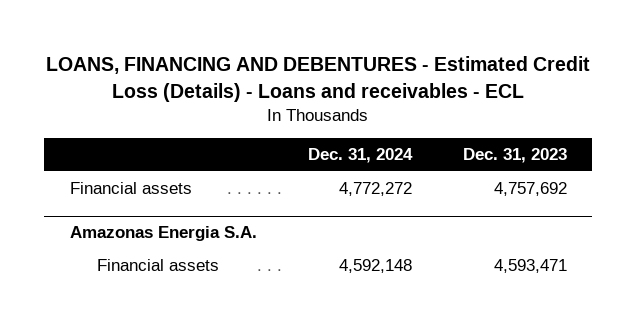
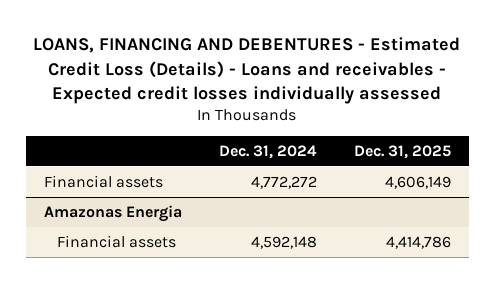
- LOANS, FINANCING AND DEBENTURES - Estimated Credit Loss (Details) - Loans and receivables - ECL
+ LOANS, FINANCING AND DEBENTURES - Estimated Credit Loss (Details) - Loans and receivables - Expected credit losses individually assessed
- | Dec. 31, 2024 | Dec. 31, 2023
+ | Dec. 31, 2024 | Dec. 31, 2025
- Amazonas Energia S.A.
+ Amazonas Energia

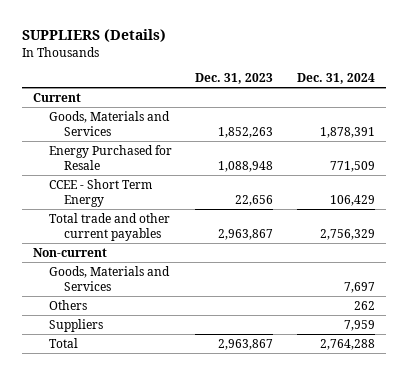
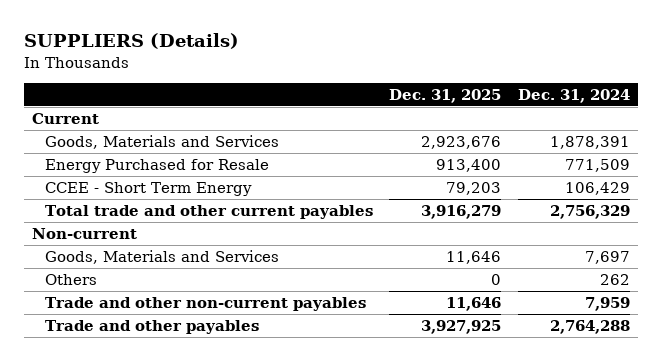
- | Dec. 31, 2023 | Dec. 31, 2024
+ | Dec. 31, 2025 | Dec. 31, 2024
- Suppliers | | 7,959
- Total | 2,963,867 | 2,764,288
+ Trade and other non-current payables | 11,646 | 7,959
+ Trade and other payables | 3,927,925 | 2,764,288

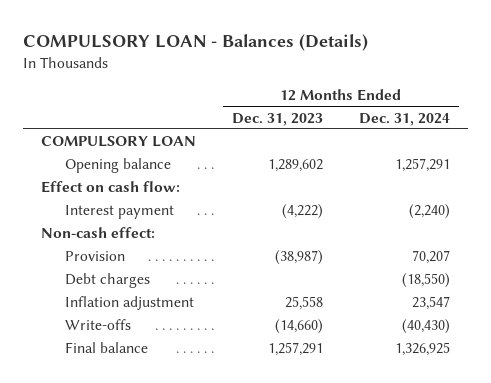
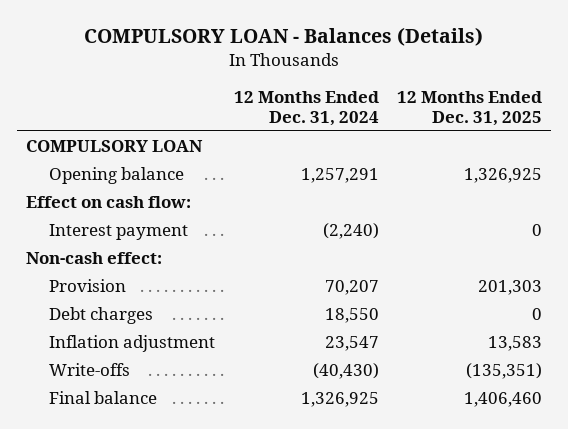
- | 12 Months Ended Dec. 31, 2023 | 12 Months Ended Dec. 31, 2024
+ | 12 Months Ended Dec. 31, 2024 | 12 Months Ended Dec. 31, 2025
- Debt charges | | (18,550)
+ Debt charges | 18,550 | 0

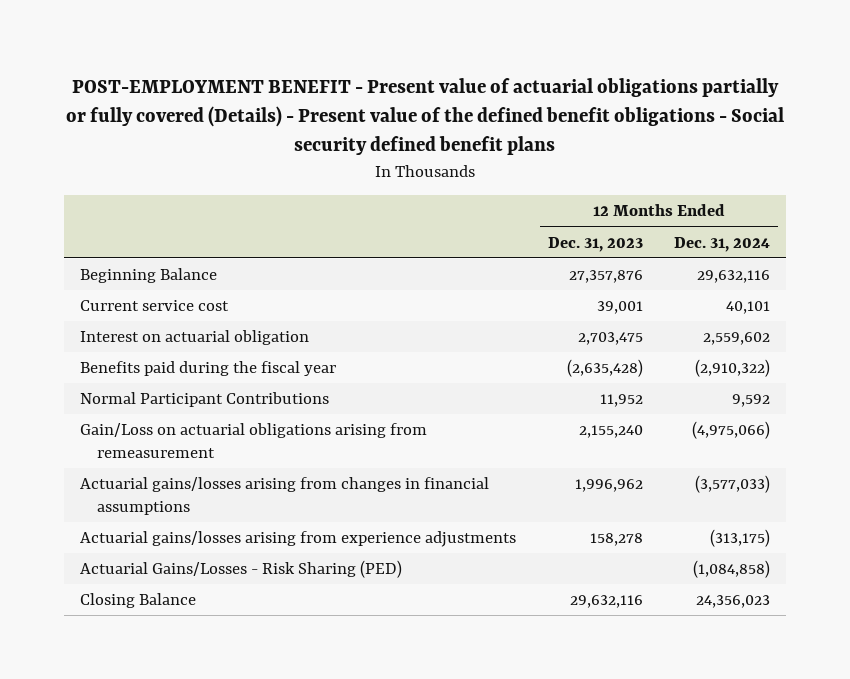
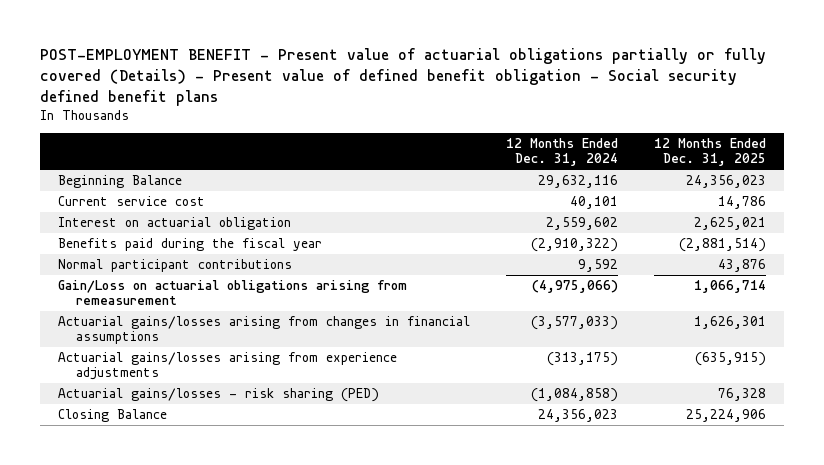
- POST-EMPLOYMENT BENEFIT - Present value of actuarial obligations partially or fully covered (Details) - Present value of the defined benefit obligations - Social security defined benefit plans
+ POST-EMPLOYMENT BENEFIT - Present value of actuarial obligations partially or fully covered (Details) - Present value of defined benefit obligation - Social security defined benefit plans
- | 12 Months Ended Dec. 31, 2023 | 12 Months Ended Dec. 31, 2024
+ | 12 Months Ended Dec. 31, 2024 | 12 Months Ended Dec. 31, 2025
- Normal Participant Contributions | 11,952 | 9,592
+ Normal participant contributions | 9,592 | 43,876
- Actuarial Gains/Losses - Risk Sharing (PED) | | (1,084,858)
+ Actuarial gains/losses - risk sharing (PED) | (1,084,858) | 76,328

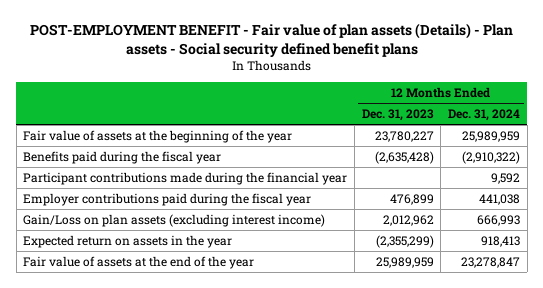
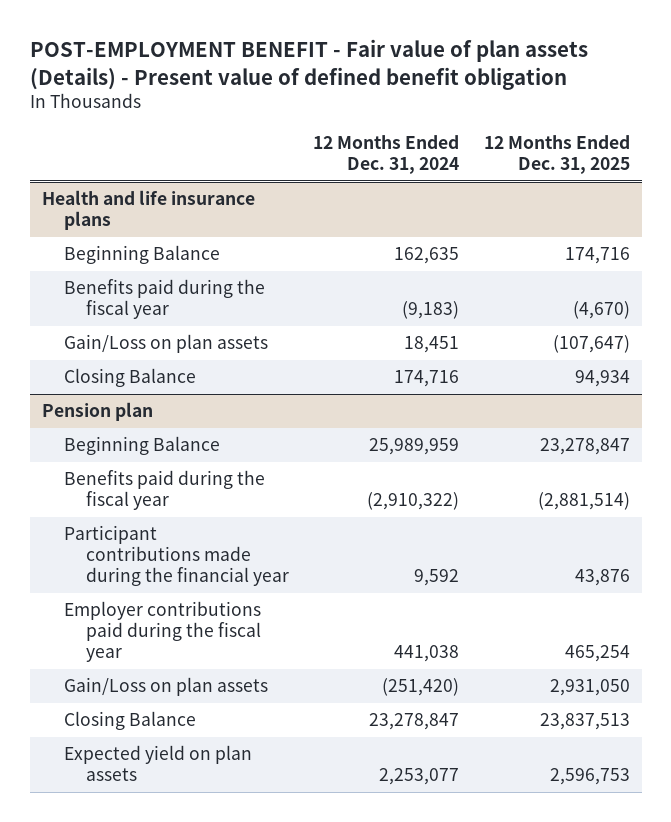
- POST-EMPLOYMENT BENEFIT - Fair value of plan assets (Details) - Plan assets - Social security defined benefit plans
+ POST-EMPLOYMENT BENEFIT - Fair value of plan assets (Details) - Present value of defined benefit obligation
- | 12 Months Ended Dec. 31, 2023 | 12 Months Ended Dec. 31, 2024
+ | 12 Months Ended Dec. 31, 2024 | 12 Months Ended Dec. 31, 2025
- Fair value of assets at the beginning of the year | 23,780,227 | 25,989,959
+ Health and life insurance plans
+ Beginning Balance | 162,635 | 174,716
+ Benefits paid during the fiscal year | (9,183) | (4,670)
+ Gain/Loss on plan assets | 18,451 | (107,647)
+ Closing Balance | 174,716 | 94,934
+ Pension plan
+ Beginning Balance | 25,989,959 | 23,278,847
- Gain/Loss on plan assets (excluding interest income) | 2,012,962 | 666,993
- Expected return on assets in the year | (2,355,299) | 918,413
- Fair value of assets at the end of the year | 25,989,959 | 23,278,847
+ Gain/Loss on plan assets | (251,420) | 2,931,050
+ Closing Balance | 23,278,847 | 23,837,513
+ Expected yield on plan assets | 2,253,077 | 2,596,753

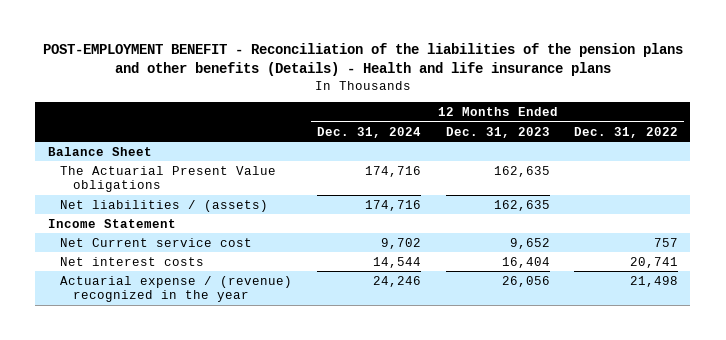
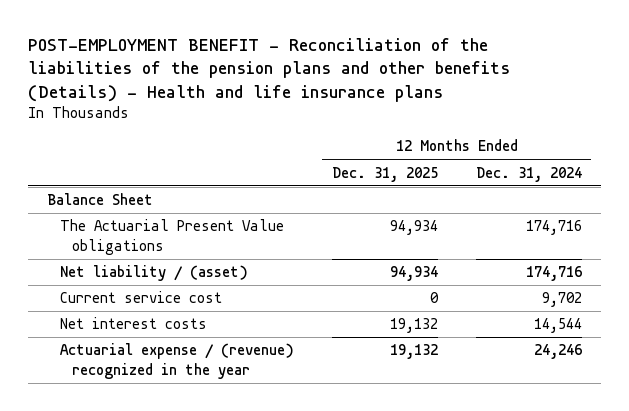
- | 12 Months Ended Dec. 31, 2024 | 12 Months Ended Dec. 31, 2023 | 12 Months Ended Dec. 31, 2022
+ | 12 Months Ended Dec. 31, 2025 | 12 Months Ended Dec. 31, 2024
- Net liabilities / (assets) | 174,716 | 162,635 |
- Income Statement
- Net Current service cost | 9,702 | 9,652 | 757
+ Net liability / (asset) | 94,934 | 174,716
+ Current service cost | 0 | 9,702

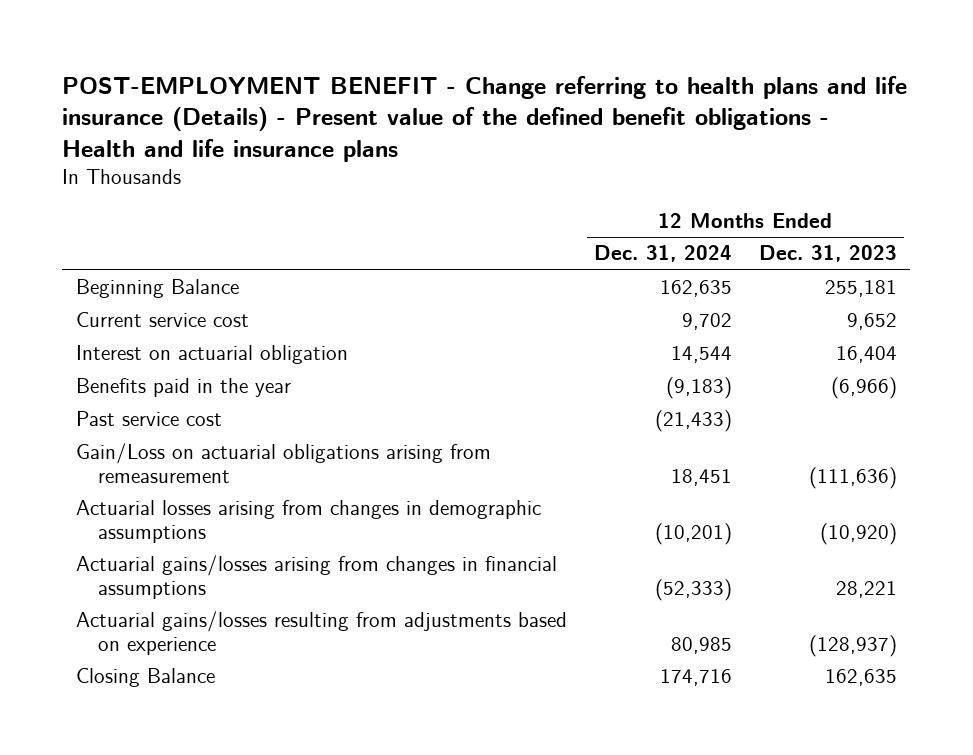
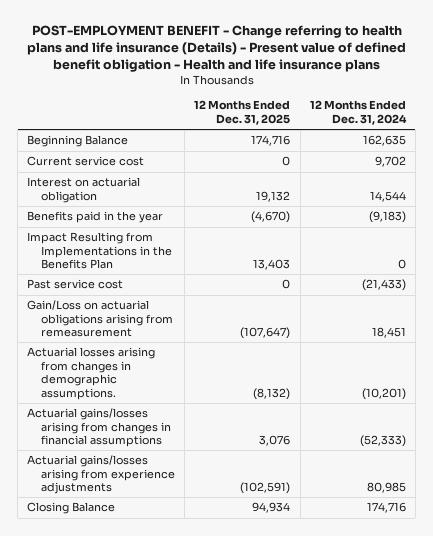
- POST-EMPLOYMENT BENEFIT - Change referring to health plans and life insurance (Details) - Present value of the defined benefit obligations - Health and life insurance plans
+ POST-EMPLOYMENT BENEFIT - Change referring to health plans and life insurance (Details) - Present value of defined benefit obligation - Health and life insurance plans
- | 12 Months Ended Dec. 31, 2024 | 12 Months Ended Dec. 31, 2023
+ | 12 Months Ended Dec. 31, 2025 | 12 Months Ended Dec. 31, 2024
+ Impact Resulting from Implementations in the Benefits Plan | 13,403 | 0
- Actuarial losses arising from changes in demographic assumptions | (10,201) | (10,920)
+ Actuarial losses arising from changes in demographic assumptions. | (8,132) | (10,201)
- Actuarial gains/losses resulting from adjustments based on experience | 80,985 | (128,937)
+ Actuarial gains/losses arising from experience adjustments | (102,591) | 80,985

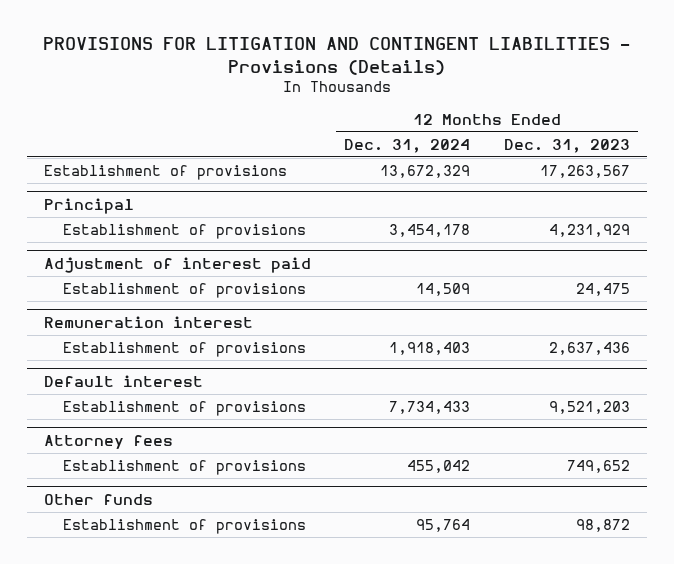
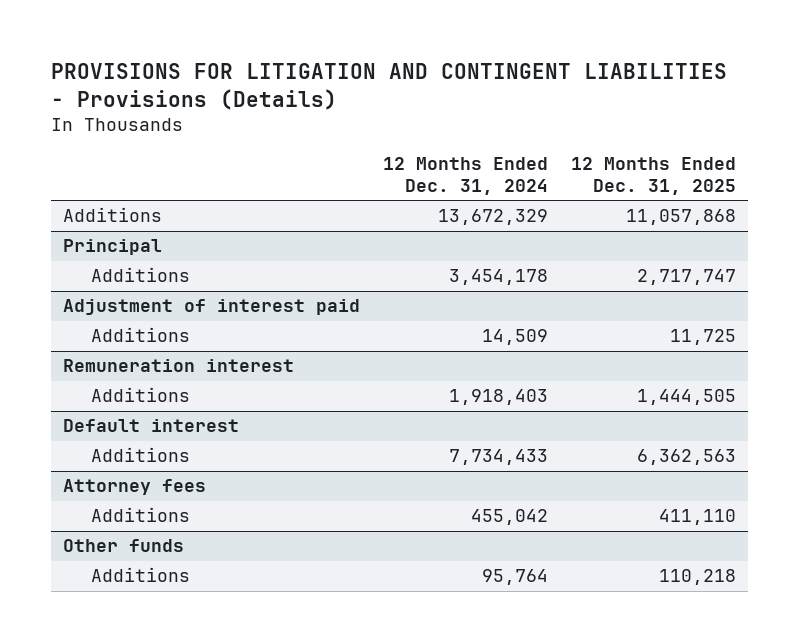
- | 12 Months Ended Dec. 31, 2024 | 12 Months Ended Dec. 31, 2023
+ | 12 Months Ended Dec. 31, 2024 | 12 Months Ended Dec. 31, 2025
- Establishment of provisions | 13,672,329 | 17,263,567
+ Additions | 13,672,329 | 11,057,868
@ Principal
- Establishment of provisions | 3,454,178 | 4,231,929
+ Additions | 3,454,178 | 2,717,747
@ Adjustment of interest paid
- Establishment of provisions | 14,509 | 24,475
+ Additions | 14,509 | 11,725
@ Remuneration interest
- Establishment of provisions | 1,918,403 | 2,637,436
+ Additions | 1,918,403 | 1,444,505
@ Default interest
- Establishment of provisions | 7,734,433 | 9,521,203
+ Additions | 7,734,433 | 6,362,563
@ Attorney fees
- Establishment of provisions | 455,042 | 749,652
+ Additions | 455,042 | 411,110
@ Other funds
- Establishment of provisions | 95,764 | 98,872
+ Additions | 95,764 | 110,218

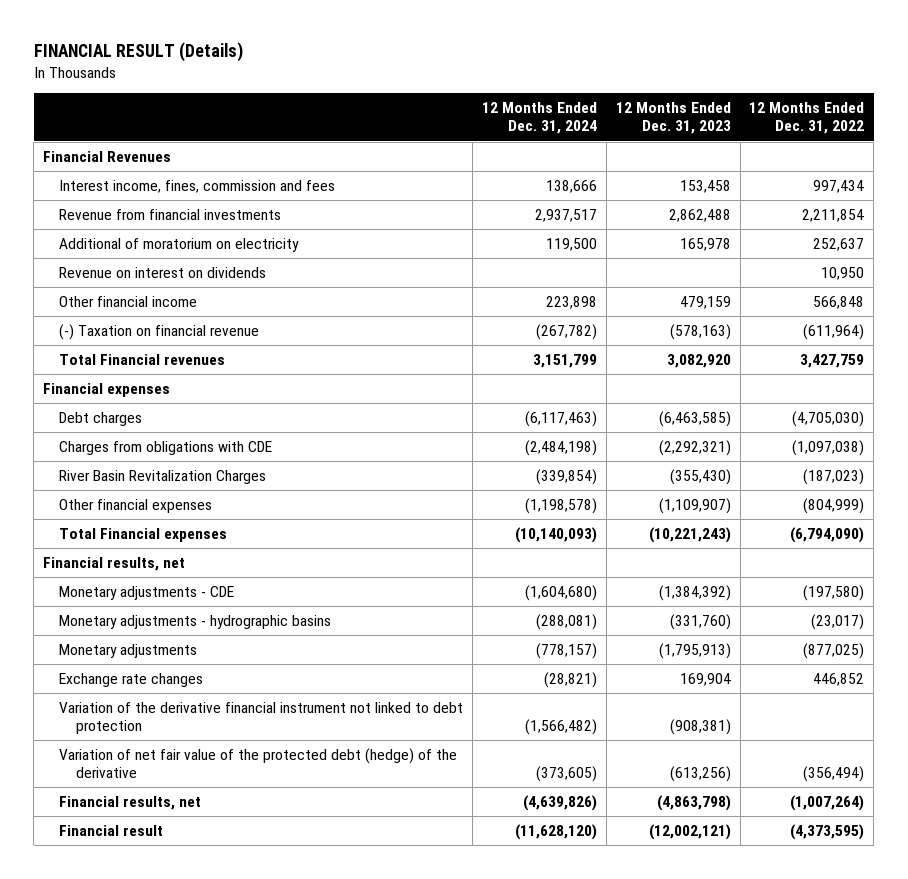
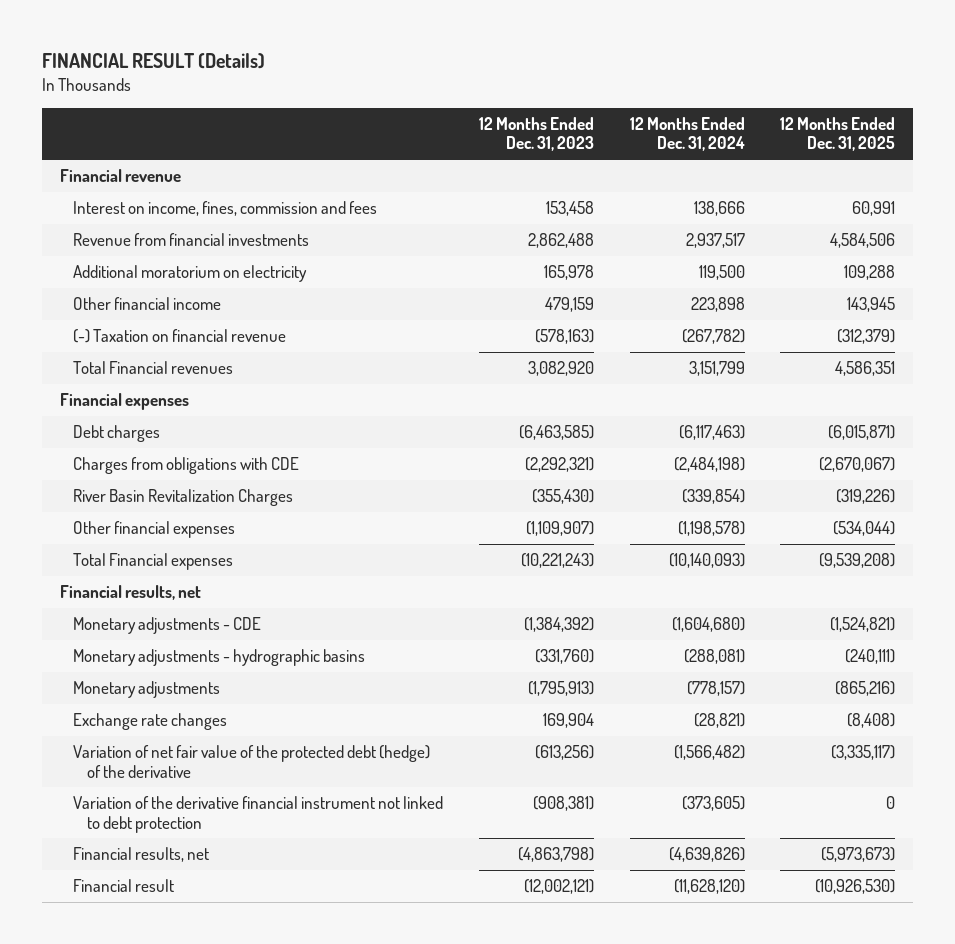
- | 12 Months Ended Dec. 31, 2024 | 12 Months Ended Dec. 31, 2023 | 12 Months Ended Dec. 31, 2022
+ | 12 Months Ended Dec. 31, 2023 | 12 Months Ended Dec. 31, 2024 | 12 Months Ended Dec. 31, 2025
- Financial Revenues
- Interest income, fines, commission and fees | 138,666 | 153,458 | 997,434
+ Financial revenue
+ Interest on income, fines, commission and fees | 153,458 | 138,666 | 60,991
- Additional of moratorium on electricity | 119,500 | 165,978 | 252,637
- Revenue on interest on dividends | | | 10,950
+ Additional moratorium on electricity | 165,978 | 119,500 | 109,288
- Variation of the derivative financial instrument not linked to debt protection | (1,566,482) | (908,381) |
- Variation of net fair value of the protected debt (hedge) of the derivative | (373,605) | (613,256) | (356,494)
+ Variation of net fair value of the protected debt (hedge) of the derivative | (613,256) | (1,566,482) | (3,335,117)
+ Variation of the derivative financial instrument not linked to debt protection | (908,381) | (373,605) | 0

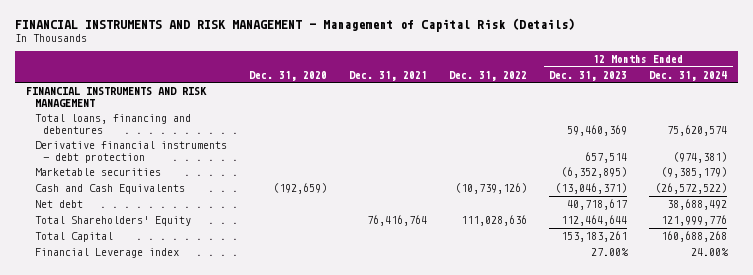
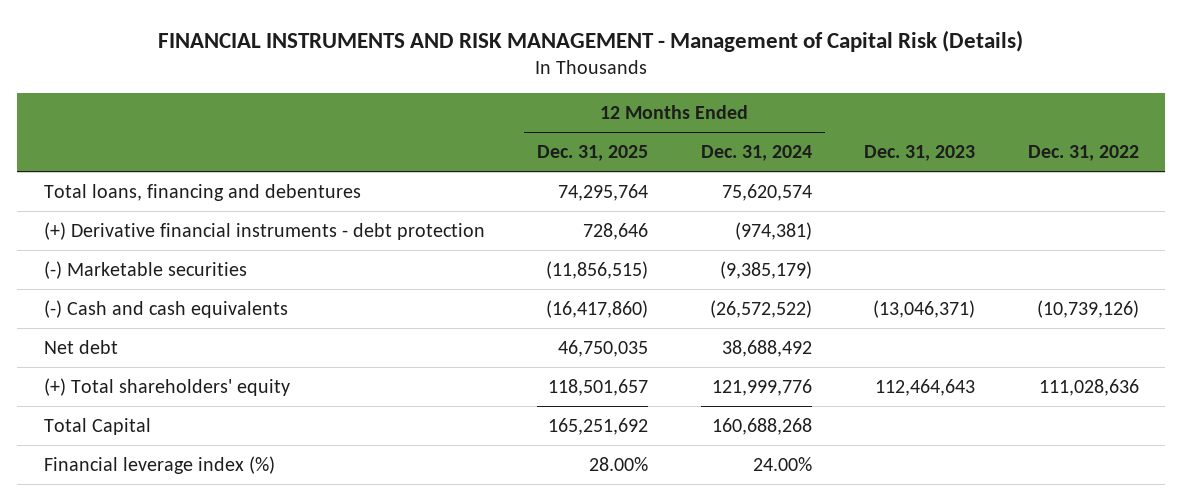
- | Dec. 31, 2020 | Dec. 31, 2021 | Dec. 31, 2022 | 12 Months Ended Dec. 31, 2023 | 12 Months Ended Dec. 31, 2024
+ | 12 Months Ended Dec. 31, 2025 | 12 Months Ended Dec. 31, 2024 | Dec. 31, 2023 | Dec. 31, 2022
- FINANCIAL INSTRUMENTS AND RISK MANAGEMENT
- Derivative financial instruments - debt protection | | | | 657,514 | (974,381)
- Marketable securities | | | | (6,352,895) | (9,385,179)
- Cash and Cash Equivalents | (192,659) | | (10,739,126) | (13,046,371) | (26,572,522)
+ (+) Derivative financial instruments - debt protection | 728,646 | (974,381) | |
+ (-) Marketable securities | (11,856,515) | (9,385,179) | |
+ (-) Cash and cash equivalents | (16,417,860) | (26,572,522) | (13,046,371) | (10,739,126)
- Total Shareholders' Equity | | 76,416,764 | 111,028,636 | 112,464,644 | 121,999,776
+ (+) Total shareholders' equity | 118,501,657 | 121,999,776 | 112,464,643 | 111,028,636
- Financial Leverage index | | | | 27.00% | 24.00%
+ Financial leverage index (%) | 28.00% | 24.00% | |

